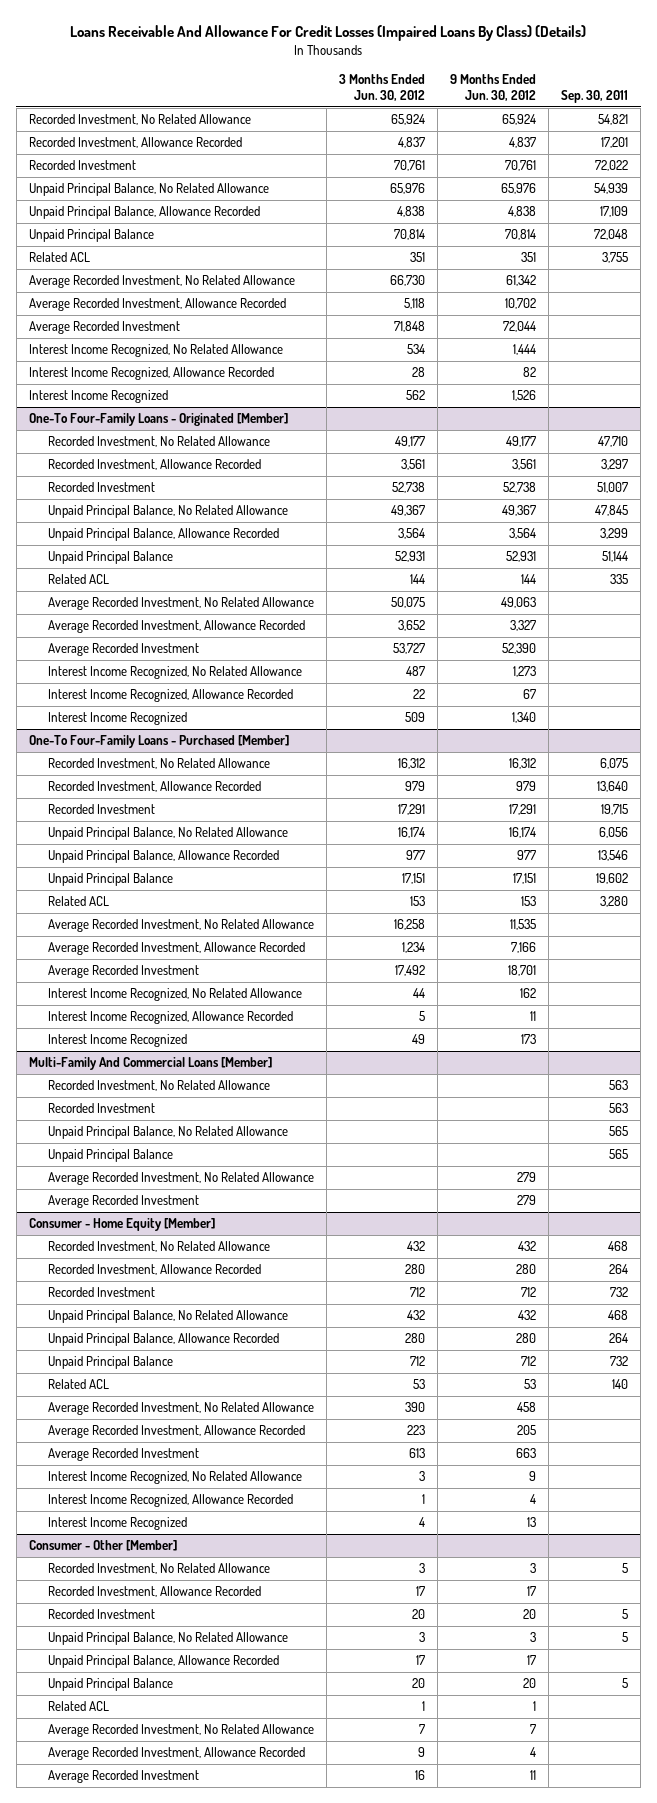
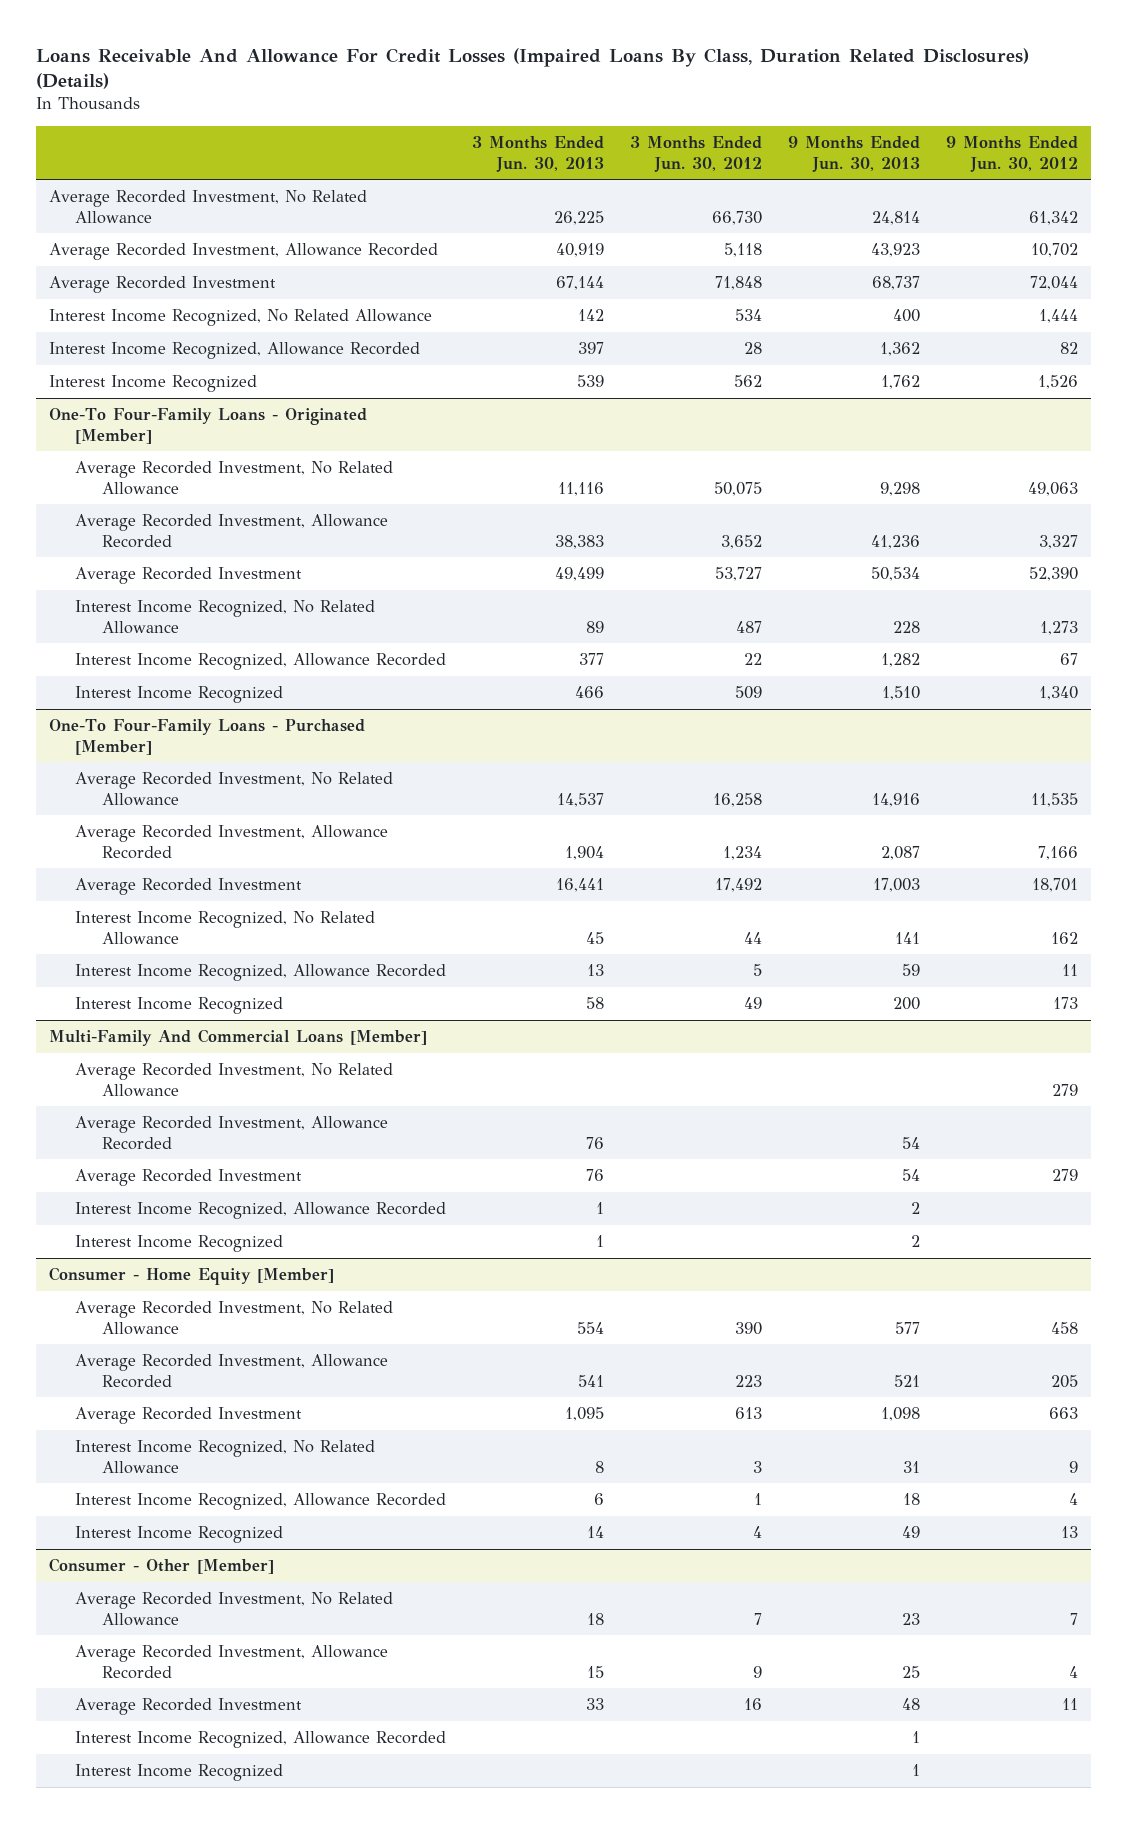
- Loans Receivable And Allowance For Credit Losses (Impaired Loans By Class) (Details)
+ Loans Receivable And Allowance For Credit Losses (Impaired Loans By Class, Duration Related Disclosures) (Details)
- | 3 Months Ended Jun. 30, 2012 | 9 Months Ended Jun. 30, 2012 | Sep. 30, 2011
+ | 3 Months Ended Jun. 30, 2013 | 3 Months Ended Jun. 30, 2012 | 9 Months Ended Jun. 30, 2013 | 9 Months Ended Jun. 30, 2012
- Recorded Investment, No Related Allowance | 65,924 | 65,924 | 54,821
- Recorded Investment, Allowance Recorded | 4,837 | 4,837 | 17,201
- Recorded Investment | 70,761 | 70,761 | 72,022
- Unpaid Principal Balance, No Related Allowance | 65,976 | 65,976 | 54,939
- Unpaid Principal Balance, Allowance Recorded | 4,838 | 4,838 | 17,109
- Unpaid Principal Balance | 70,814 | 70,814 | 72,048
- Related ACL | 351 | 351 | 3,755
@ One-To Four-Family Loans - Originated [Member]
- Recorded Investment, No Related Allowance | 49,177 | 49,177 | 47,710
- Recorded Investment, Allowance Recorded | 3,561 | 3,561 | 3,297
- Recorded Investment | 52,738 | 52,738 | 51,007
- Unpaid Principal Balance, No Related Allowance | 49,367 | 49,367 | 47,845
- Unpaid Principal Balance, Allowance Recorded | 3,564 | 3,564 | 3,299
- Unpaid Principal Balance | 52,931 | 52,931 | 51,144
- Related ACL | 144 | 144 | 335
@ One-To Four-Family Loans - Purchased [Member]
- Recorded Investment, No Related Allowance | 16,312 | 16,312 | 6,075
- Recorded Investment, Allowance Recorded | 979 | 979 | 13,640
- Recorded Investment | 17,291 | 17,291 | 19,715
- Unpaid Principal Balance, No Related Allowance | 16,174 | 16,174 | 6,056
- Unpaid Principal Balance, Allowance Recorded | 977 | 977 | 13,546
- Unpaid Principal Balance | 17,151 | 17,151 | 19,602
- Related ACL | 153 | 153 | 3,280
@ Multi-Family And Commercial Loans [Member]
- Recorded Investment, No Related Allowance | | | 563
- Recorded Investment | | | 563
- Unpaid Principal Balance, No Related Allowance | | | 565
- Unpaid Principal Balance | | | 565
+ Average Recorded Investment, Allowance Recorded | 76 | | 54 |
+ Interest Income Recognized, Allowance Recorded | 1 | | 2 |
+ Interest Income Recognized | 1 | | 2 |
@ Consumer - Home Equity [Member]
- Recorded Investment, No Related Allowance | 432 | 432 | 468
- Recorded Investment, Allowance Recorded | 280 | 280 | 264
- Recorded Investment | 712 | 712 | 732
- Unpaid Principal Balance, No Related Allowance | 432 | 432 | 468
- Unpaid Principal Balance, Allowance Recorded | 280 | 280 | 264
- Unpaid Principal Balance | 712 | 712 | 732
- Related ACL | 53 | 53 | 140
@ Consumer - Other [Member]
- Recorded Investment, No Related Allowance | 3 | 3 | 5
- Recorded Investment, Allowance Recorded | 17 | 17 |
- Recorded Investment | 20 | 20 | 5
- Unpaid Principal Balance, No Related Allowance | 3 | 3 | 5
- Unpaid Principal Balance, Allowance Recorded | 17 | 17 |
- Unpaid Principal Balance | 20 | 20 | 5
- Related ACL | 1 | 1 |
+ Interest Income Recognized, Allowance Recorded | | | 1 |
+ Interest Income Recognized | | | 1 |

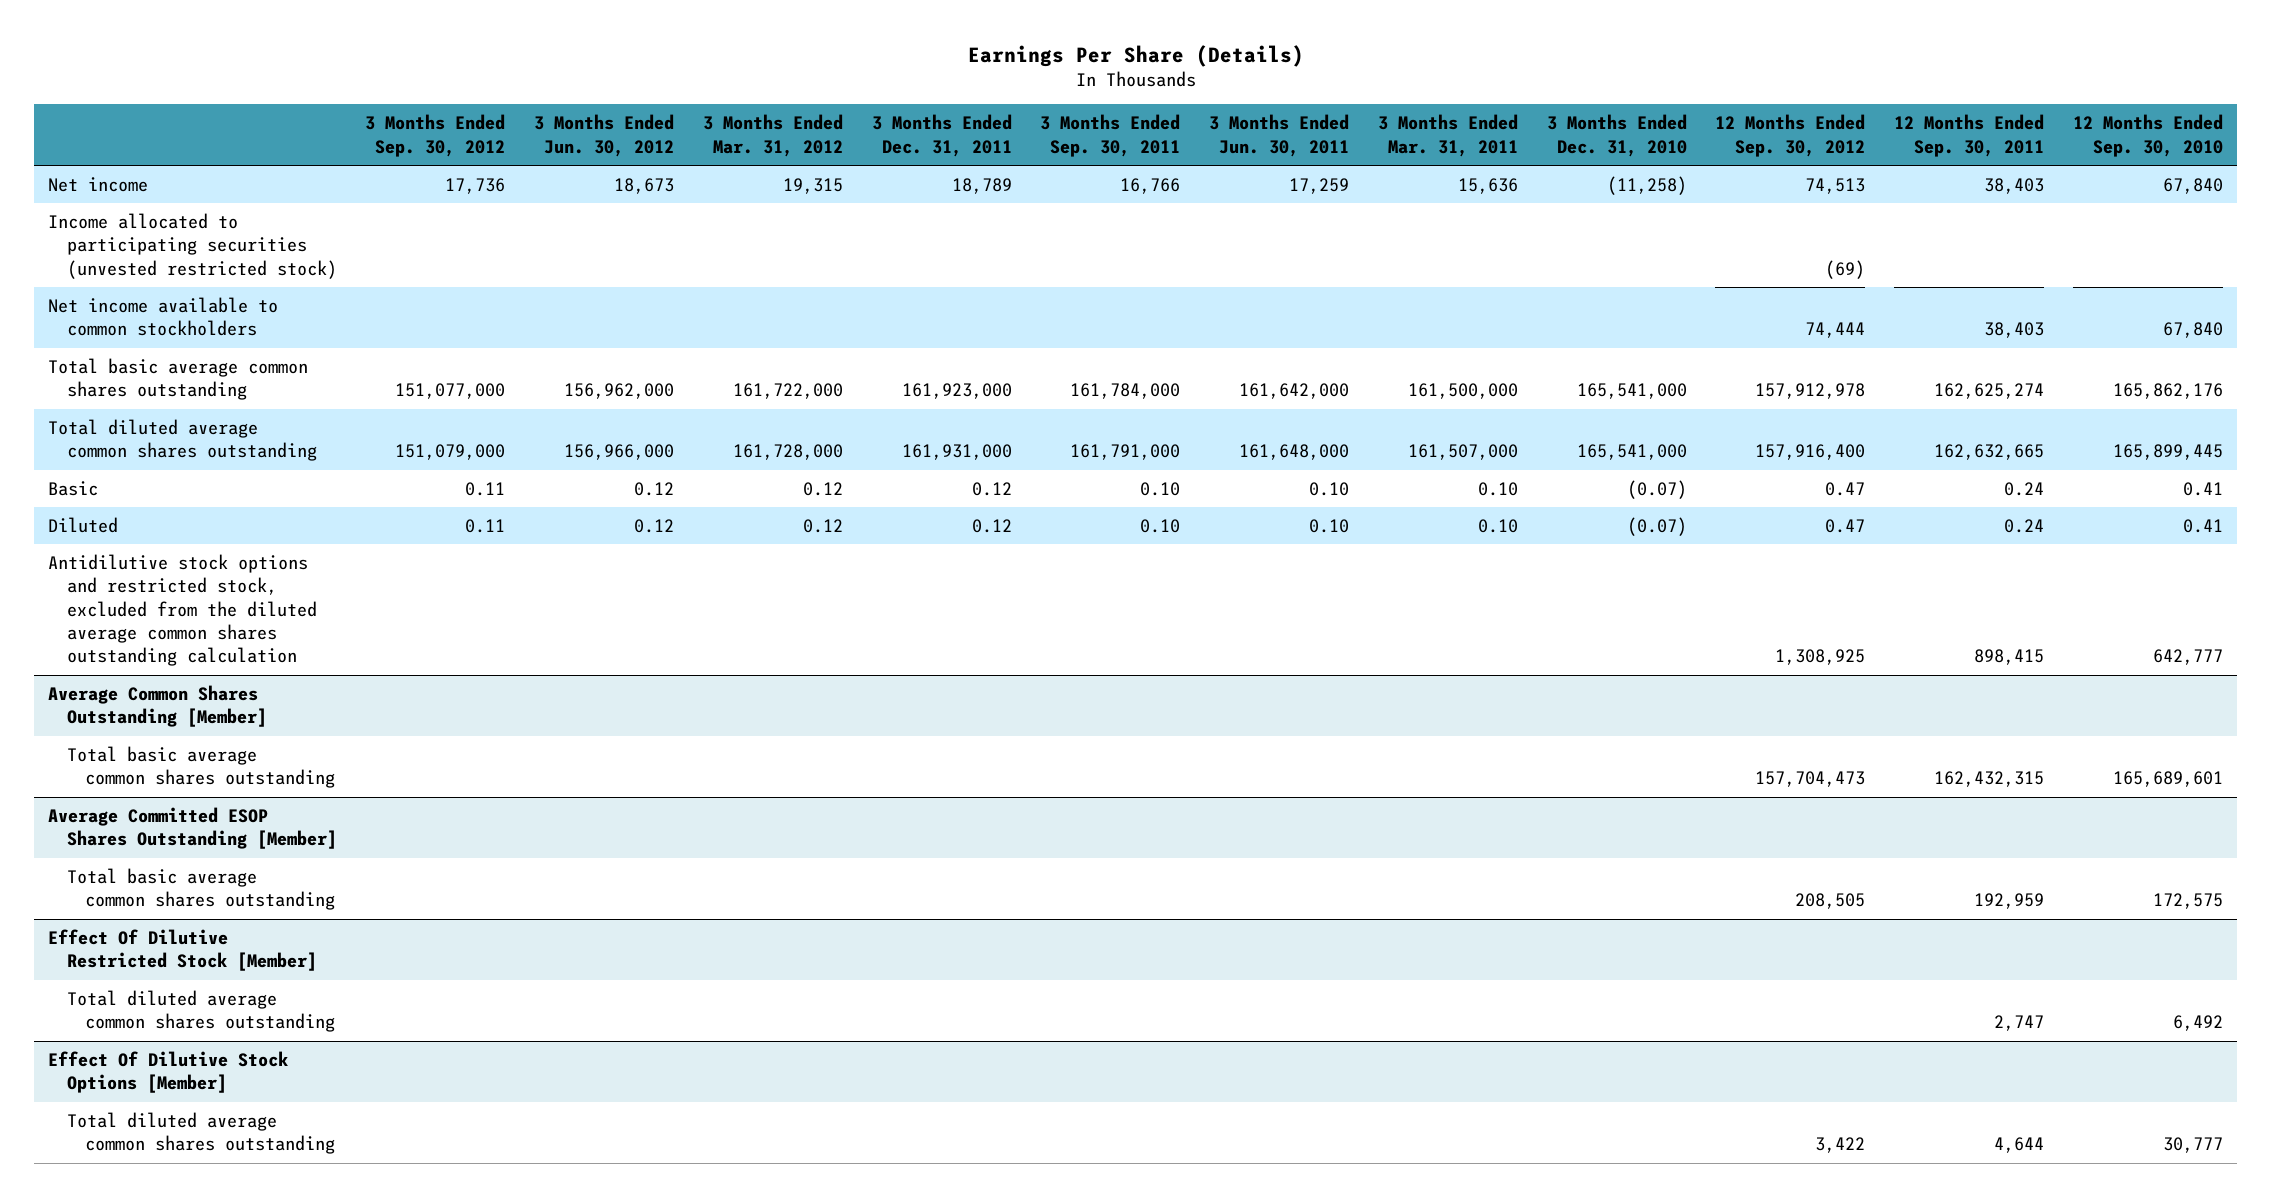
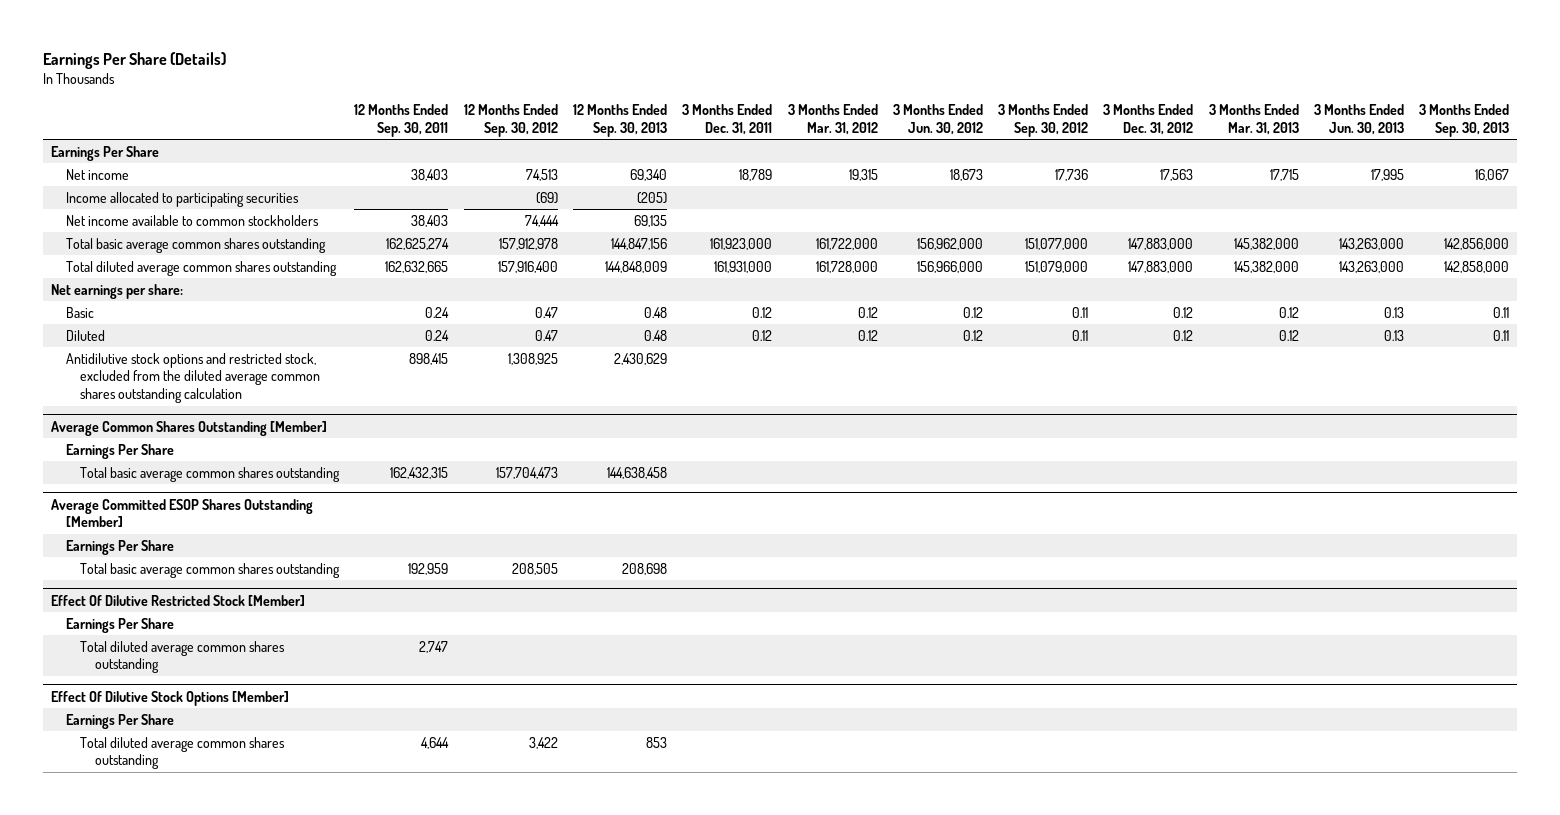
- | 3 Months Ended Sep. 30, 2012 | 3 Months Ended Jun. 30, 2012 | 3 Months Ended Mar. 31, 2012 | 3 Months Ended Dec. 31, 2011 | 3 Months Ended Sep. 30, 2011 | 3 Months Ended Jun. 30, 2011 | 3 Months Ended Mar. 31, 2011 | 3 Months Ended Dec. 31, 2010 | 12 Months Ended Sep. 30, 2012 | 12 Months Ended Sep. 30, 2011 | 12 Months Ended Sep. 30, 2010
+ | 12 Months Ended Sep. 30, 2011 | 12 Months Ended Sep. 30, 2012 | 12 Months Ended Sep. 30, 2013 | 3 Months Ended Dec. 31, 2011 | 3 Months Ended Mar. 31, 2012 | 3 Months Ended Jun. 30, 2012 | 3 Months Ended Sep. 30, 2012 | 3 Months Ended Dec. 31, 2012 | 3 Months Ended Mar. 31, 2013 | 3 Months Ended Jun. 30, 2013 | 3 Months Ended Sep. 30, 2013
+ Earnings Per Share
- Income allocated to participating securities (unvested restricted stock) | | | | | | | | | (69) | |
+ Income allocated to participating securities | | (69) | (205) | | | | | | | |
+ Net earnings per share:
@ Average Common Shares Outstanding [Member]
+ Earnings Per Share
@ Average Committed ESOP Shares Outstanding [Member]
+ Earnings Per Share
@ Effect Of Dilutive Restricted Stock [Member]
+ Earnings Per Share
@ Effect Of Dilutive Stock Options [Member]
+ Earnings Per Share

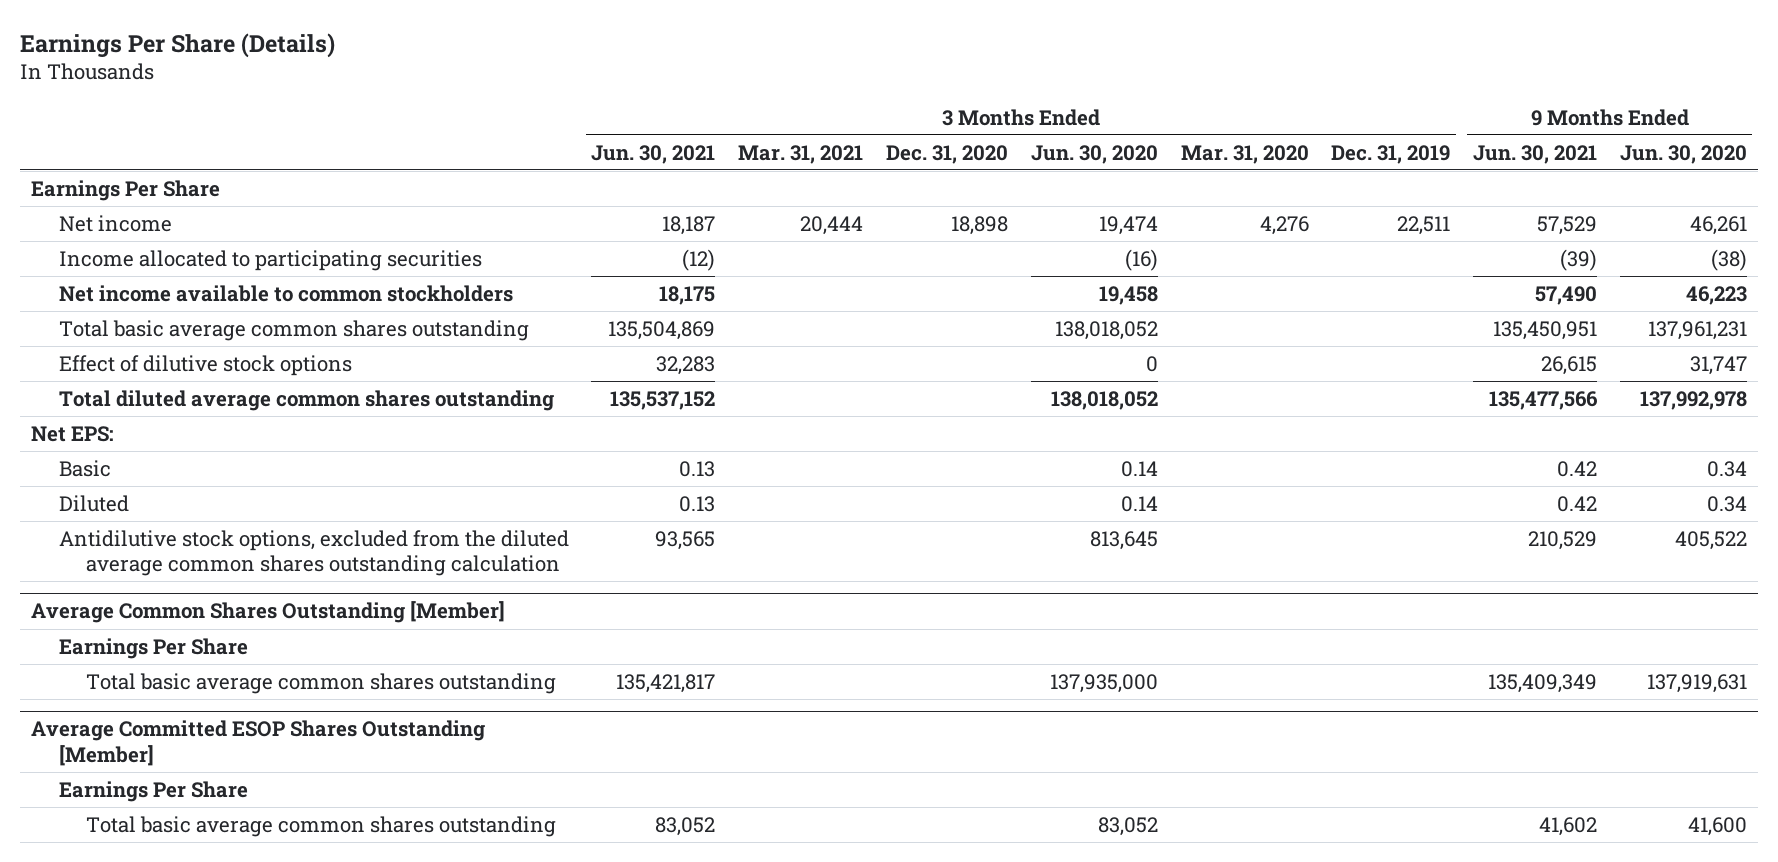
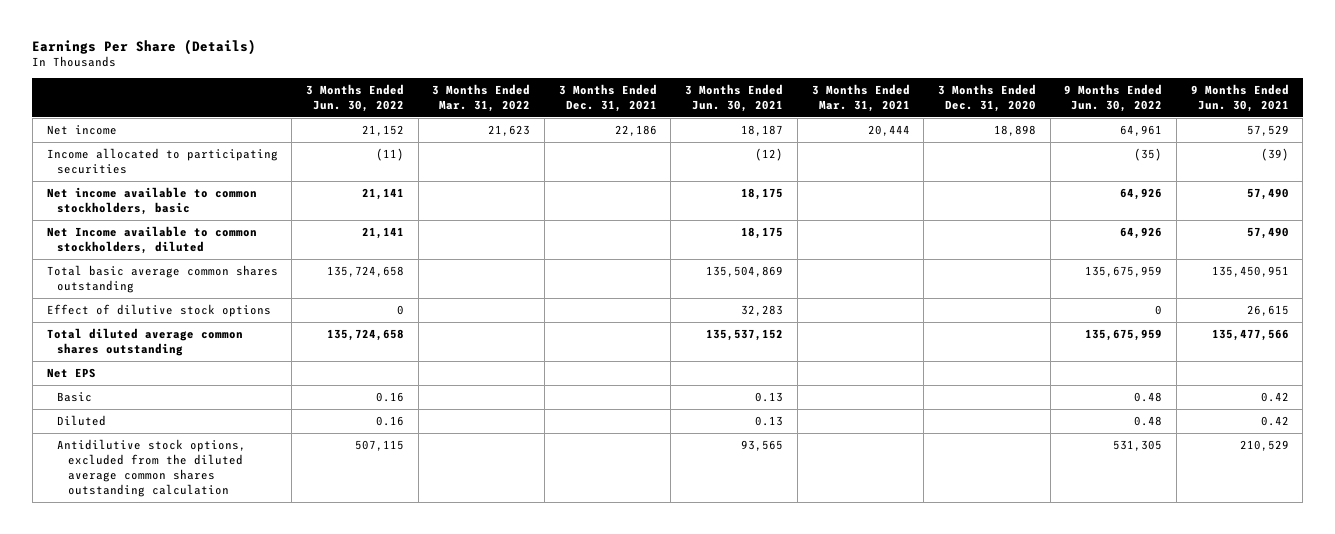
- | 3 Months Ended Jun. 30, 2021 | 3 Months Ended Mar. 31, 2021 | 3 Months Ended Dec. 31, 2020 | 3 Months Ended Jun. 30, 2020 | 3 Months Ended Mar. 31, 2020 | 3 Months Ended Dec. 31, 2019 | 9 Months Ended Jun. 30, 2021 | 9 Months Ended Jun. 30, 2020
+ | 3 Months Ended Jun. 30, 2022 | 3 Months Ended Mar. 31, 2022 | 3 Months Ended Dec. 31, 2021 | 3 Months Ended Jun. 30, 2021 | 3 Months Ended Mar. 31, 2021 | 3 Months Ended Dec. 31, 2020 | 9 Months Ended Jun. 30, 2022 | 9 Months Ended Jun. 30, 2021
- Earnings Per Share
- Net income available to common stockholders | 18,175 | | | 19,458 | | | 57,490 | 46,223
+ Net income available to common stockholders, basic | 21,141 | | | 18,175 | | | 64,926 | 57,490
+ Net Income available to common stockholders, diluted | 21,141 | | | 18,175 | | | 64,926 | 57,490
- Net EPS:
+ Net EPS
- Average Common Shares Outstanding [Member]
- Earnings Per Share
- Total basic average common shares outstanding | 135,421,817 | | | 137,935,000 | | | 135,409,349 | 137,919,631
- Average Committed ESOP Shares Outstanding [Member]
- Earnings Per Share
- Total basic average common shares outstanding | 83,052 | | | 83,052 | | | 41,602 | 41,600

